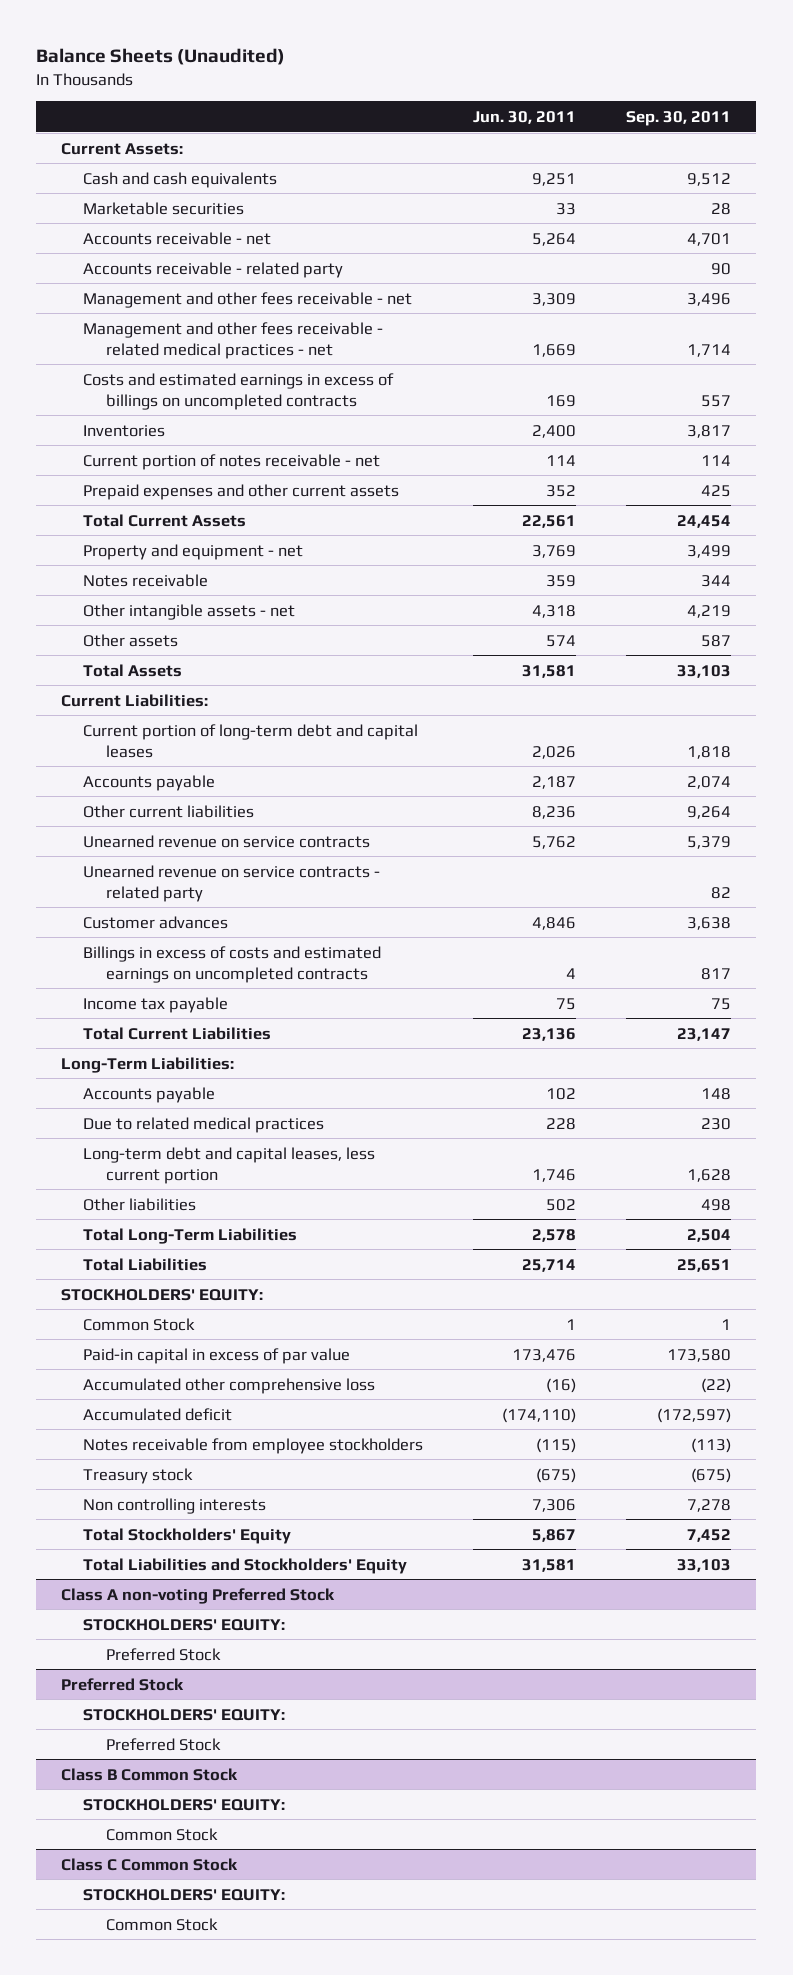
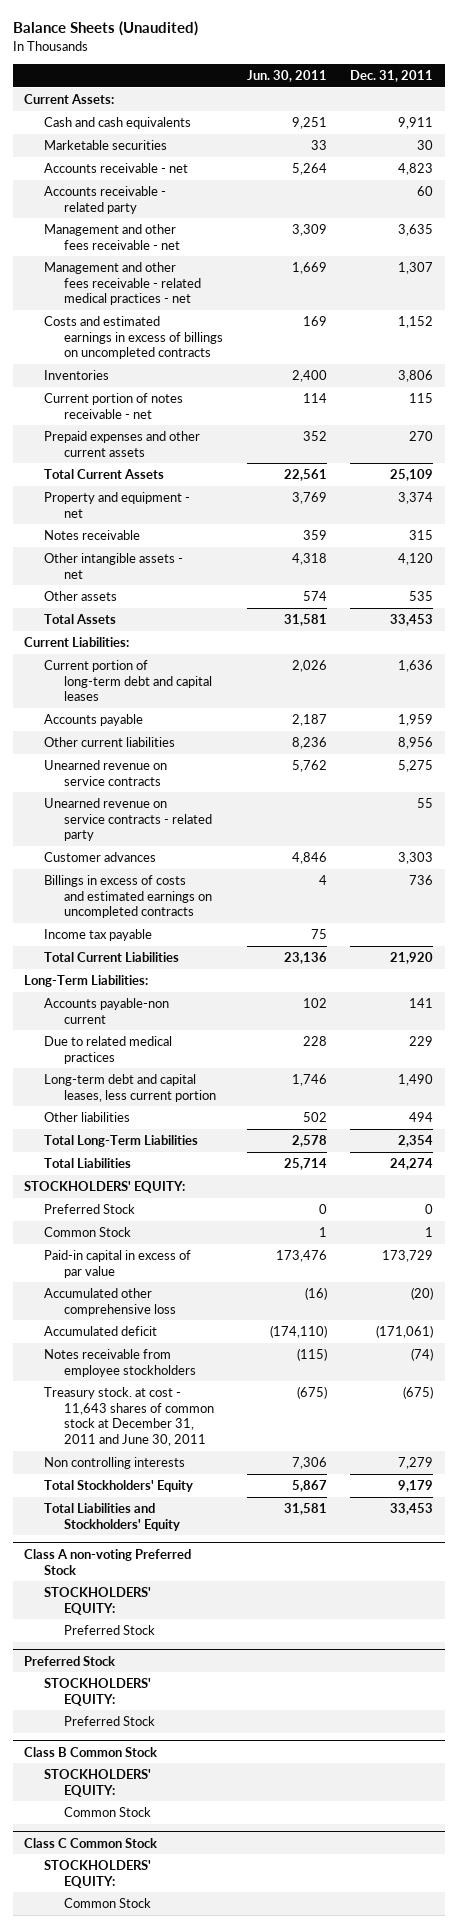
- | Jun. 30, 2011 | Sep. 30, 2011
+ | Jun. 30, 2011 | Dec. 31, 2011
- Accounts payable | 102 | 148
+ Accounts payable-non current | 102 | 141
+ Preferred Stock | 0 | 0
- Treasury stock | (675) | (675)
+ Treasury stock. at cost - 11,643 shares of common stock at December 31, 2011 and June 30, 2011 | (675) | (675)

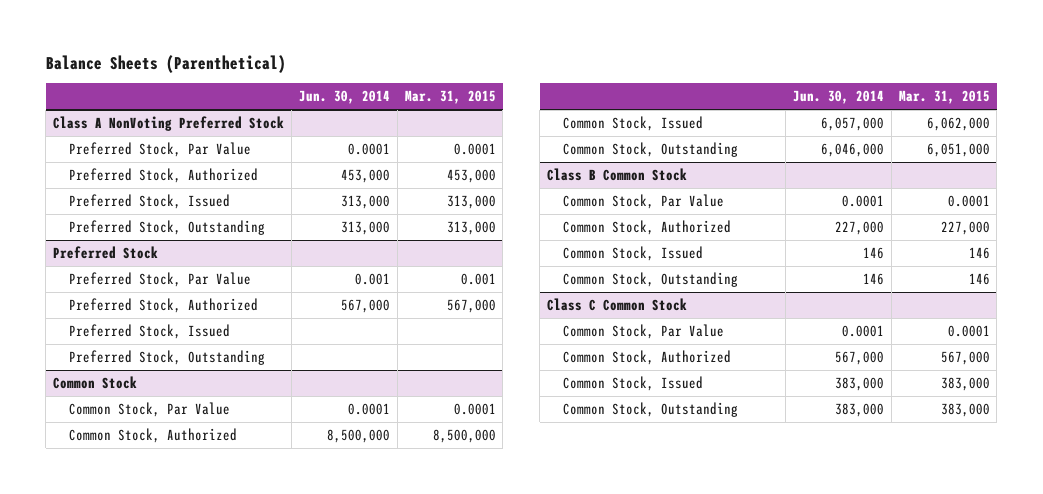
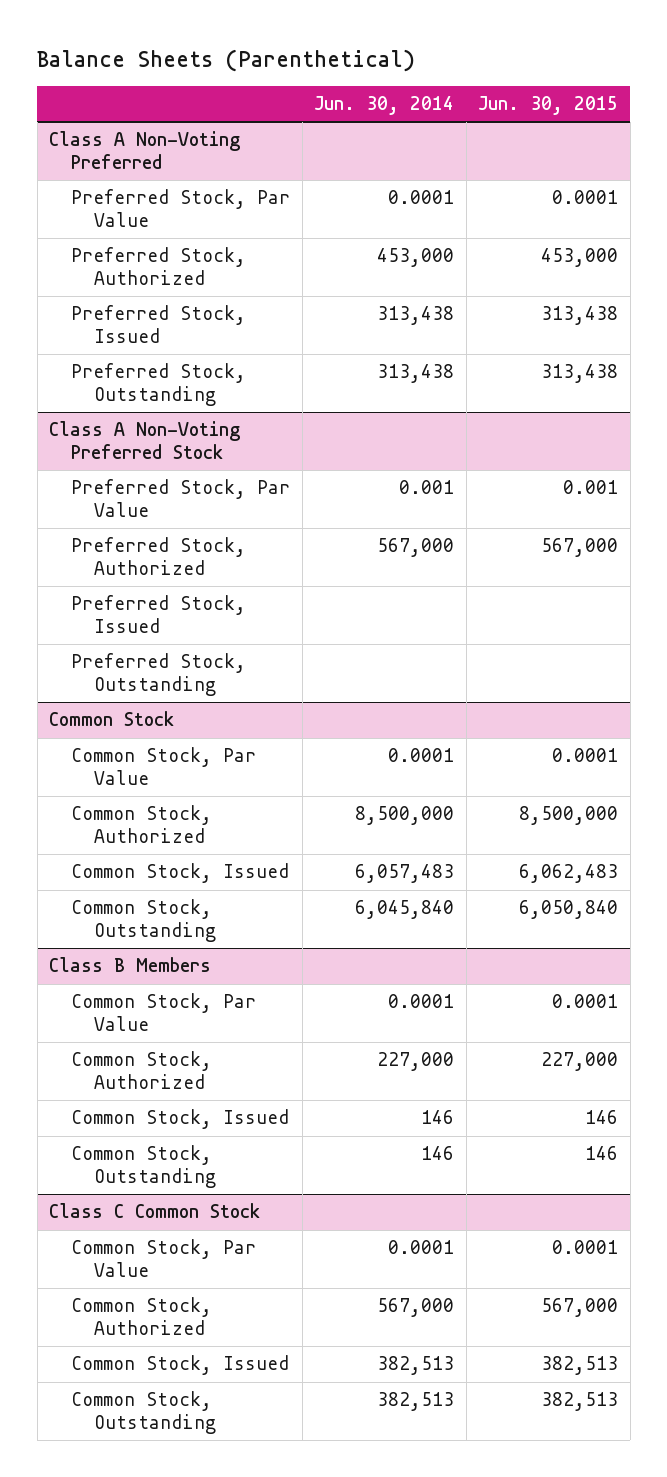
- | Jun. 30, 2014 | Mar. 31, 2015
+ | Jun. 30, 2014 | Jun. 30, 2015
- Class A NonVoting Preferred Stock
+ Class A Non-Voting Preferred
- Preferred Stock, Issued | 313,000 | 313,000
- Preferred Stock, Outstanding | 313,000 | 313,000
- Preferred Stock
+ Preferred Stock, Issued | 313,438 | 313,438
+ Preferred Stock, Outstanding | 313,438 | 313,438
+ Class A Non-Voting Preferred Stock
@ Common Stock
- Common Stock, Issued | 6,057,000 | 6,062,000
- Common Stock, Outstanding | 6,046,000 | 6,051,000
- Class B Common Stock
@ Common Stock
+ Common Stock, Issued | 6,057,483 | 6,062,483
+ Common Stock, Outstanding | 6,045,840 | 6,050,840
+ Class B Members
@ Class C Common Stock
- Common Stock, Issued | 383,000 | 383,000
- Common Stock, Outstanding | 383,000 | 383,000
+ Common Stock, Issued | 382,513 | 382,513
+ Common Stock, Outstanding | 382,513 | 382,513

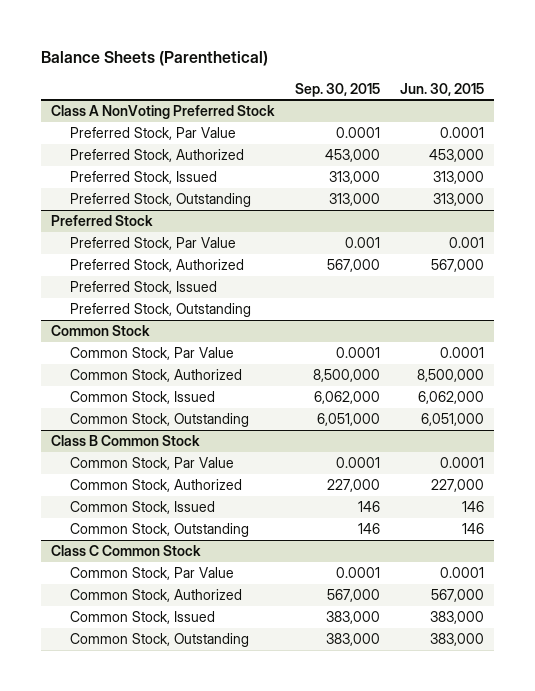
- | Jun. 30, 2014 | Jun. 30, 2015
+ | Sep. 30, 2015 | Jun. 30, 2015
- Class A Non-Voting Preferred
+ Class A NonVoting Preferred Stock
- Preferred Stock, Issued | 313,438 | 313,438
- Preferred Stock, Outstanding | 313,438 | 313,438
- Class A Non-Voting Preferred Stock
+ Preferred Stock, Issued | 313,000 | 313,000
+ Preferred Stock, Outstanding | 313,000 | 313,000
+ Preferred Stock
@ Common Stock
- Common Stock, Issued | 6,057,483 | 6,062,483
- Common Stock, Outstanding | 6,045,840 | 6,050,840
- Class B Members
@ Common Stock
+ Common Stock, Issued | 6,062,000 | 6,062,000
+ Common Stock, Outstanding | 6,051,000 | 6,051,000
+ Class B Common Stock
@ Class C Common Stock
- Common Stock, Issued | 382,513 | 382,513
- Common Stock, Outstanding | 382,513 | 382,513
+ Common Stock, Issued | 383,000 | 383,000
+ Common Stock, Outstanding | 383,000 | 383,000

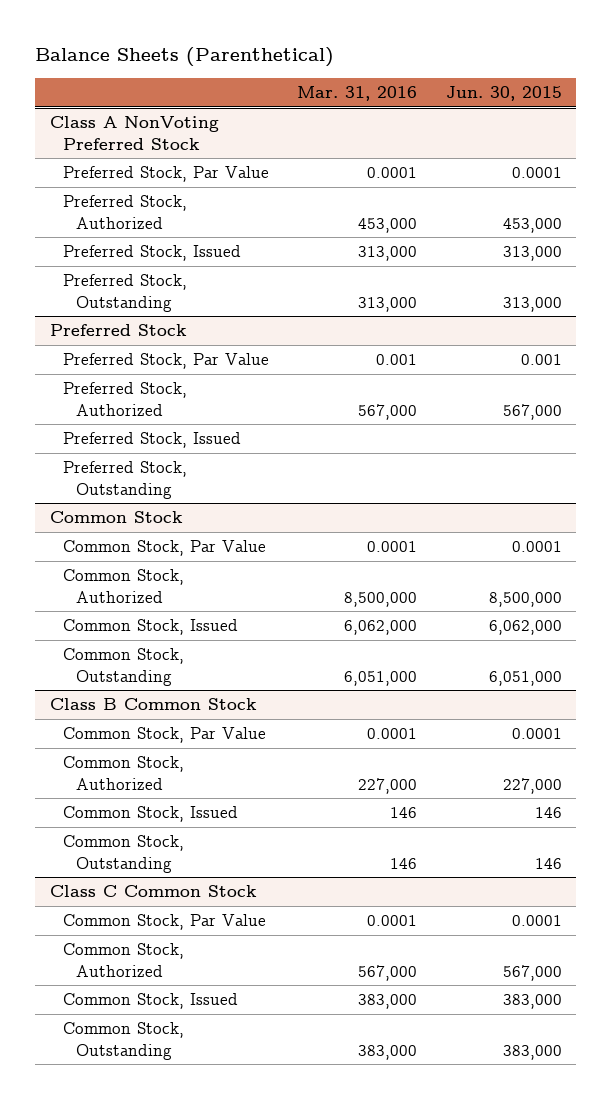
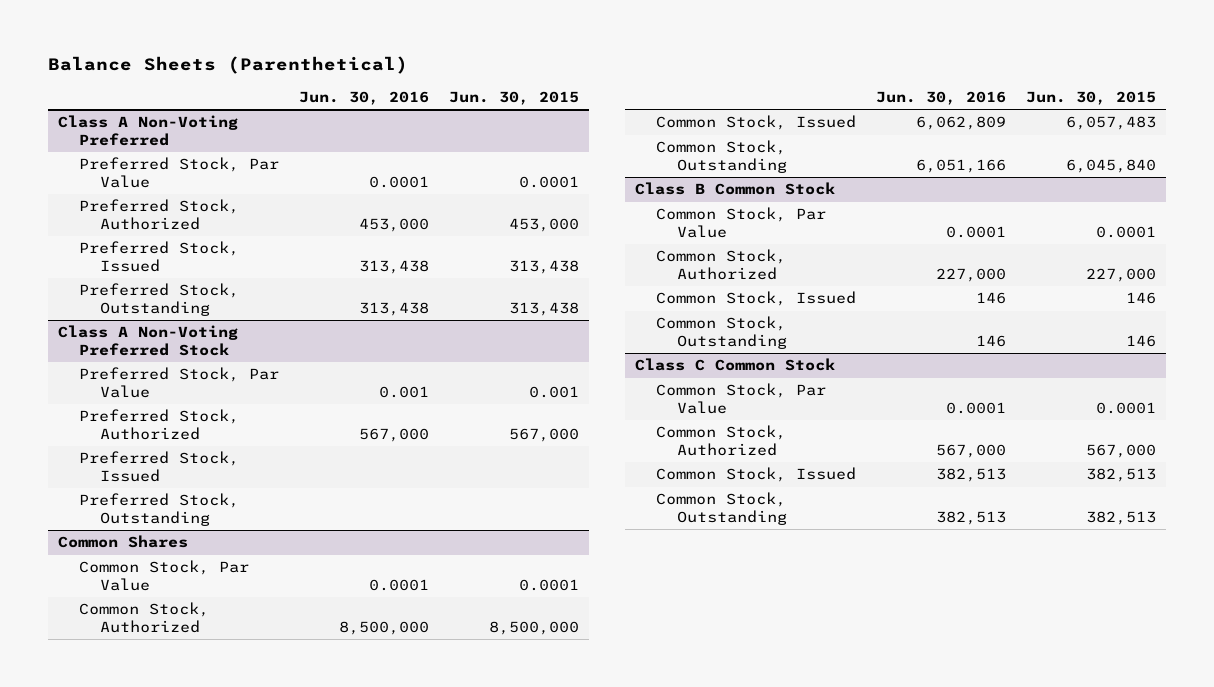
- | Mar. 31, 2016 | Jun. 30, 2015
+ | Jun. 30, 2016 | Jun. 30, 2015
- Class A NonVoting Preferred Stock
+ Class A Non-Voting Preferred
- Preferred Stock, Issued | 313,000 | 313,000
- Preferred Stock, Outstanding | 313,000 | 313,000
- Preferred Stock
+ Preferred Stock, Issued | 313,438 | 313,438
+ Preferred Stock, Outstanding | 313,438 | 313,438
+ Class A Non-Voting Preferred Stock
- Common Stock
+ Common Shares
- Common Stock, Issued | 6,062,000 | 6,062,000
- Common Stock, Outstanding | 6,051,000 | 6,051,000
+ Common Stock, Issued | 6,062,809 | 6,057,483
+ Common Stock, Outstanding | 6,051,166 | 6,045,840
@ Class C Common Stock
- Common Stock, Issued | 383,000 | 383,000
- Common Stock, Outstanding | 383,000 | 383,000
+ Common Stock, Issued | 382,513 | 382,513
+ Common Stock, Outstanding | 382,513 | 382,513

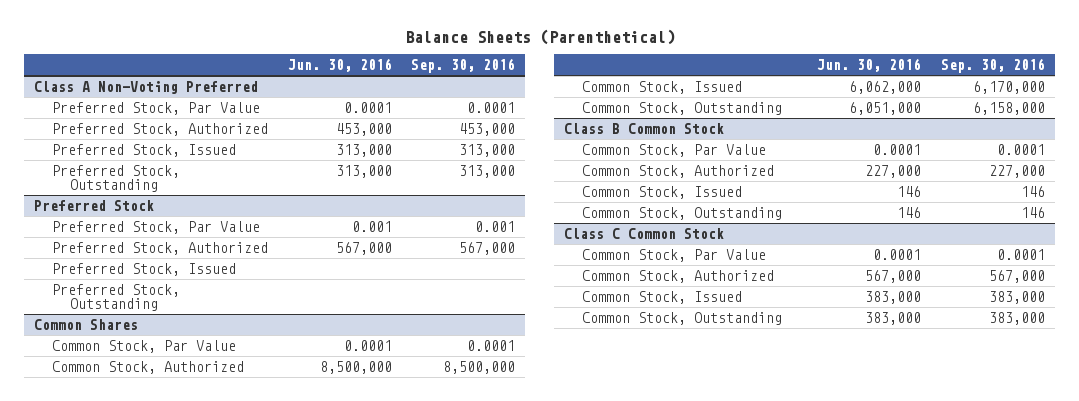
- | Jun. 30, 2016 | Jun. 30, 2015
+ | Jun. 30, 2016 | Sep. 30, 2016
@ Class A Non-Voting Preferred
- Preferred Stock, Issued | 313,438 | 313,438
- Preferred Stock, Outstanding | 313,438 | 313,438
- Class A Non-Voting Preferred Stock
@ Class A Non-Voting Preferred
+ Preferred Stock, Issued | 313,000 | 313,000
+ Preferred Stock, Outstanding | 313,000 | 313,000
+ Preferred Stock
@ Common Shares
- Common Stock, Issued | 6,062,809 | 6,057,483
- Common Stock, Outstanding | 6,051,166 | 6,045,840
+ Common Stock, Issued | 6,062,000 | 6,170,000
+ Common Stock, Outstanding | 6,051,000 | 6,158,000
@ Class C Common Stock
- Common Stock, Issued | 382,513 | 382,513
- Common Stock, Outstanding | 382,513 | 382,513
+ Common Stock, Issued | 383,000 | 383,000
+ Common Stock, Outstanding | 383,000 | 383,000

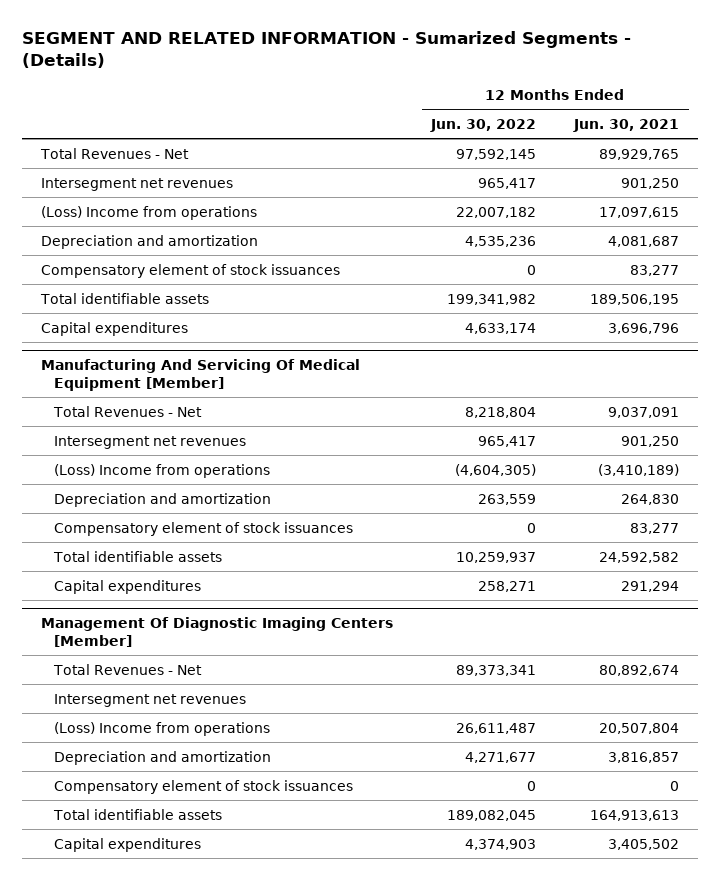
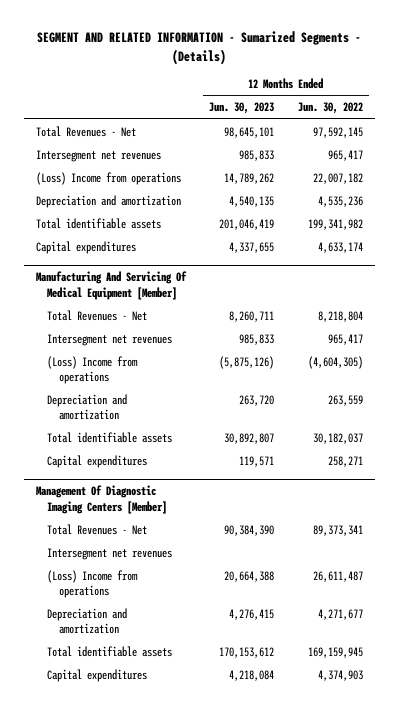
- | 12 Months Ended Jun. 30, 2022 | 12 Months Ended Jun. 30, 2021
+ | 12 Months Ended Jun. 30, 2023 | 12 Months Ended Jun. 30, 2022
- Compensatory element of stock issuances | 0 | 83,277
@ Manufacturing And Servicing Of Medical Equipment [Member]
- Compensatory element of stock issuances | 0 | 83,277
- Total identifiable assets | 10,259,937 | 24,592,582
+ Total identifiable assets | 30,892,807 | 30,182,037
@ Management Of Diagnostic Imaging Centers [Member]
- Compensatory element of stock issuances | 0 | 0
- Total identifiable assets | 189,082,045 | 164,913,613
+ Total identifiable assets | 170,153,612 | 169,159,945

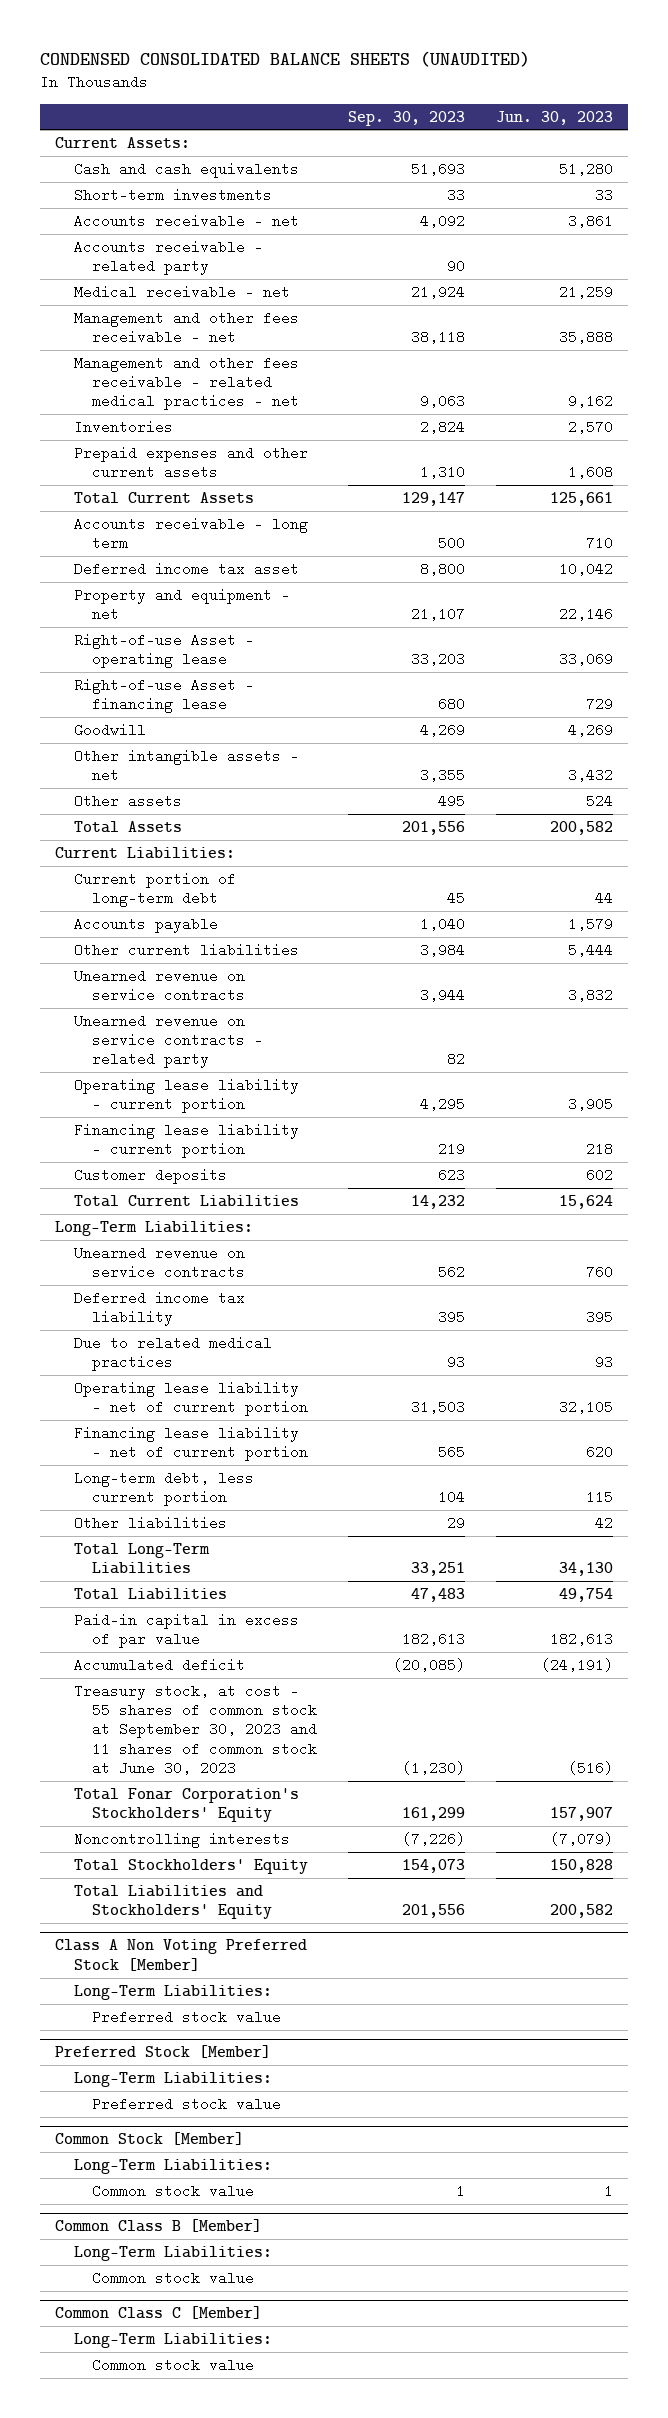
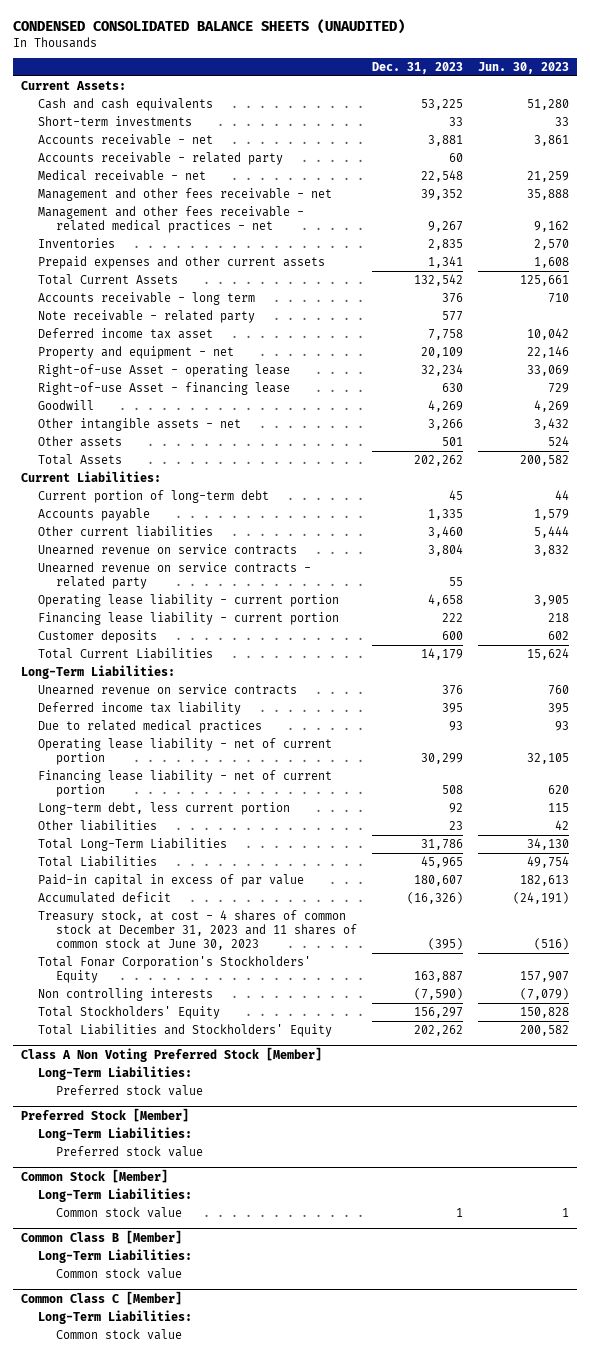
- | Sep. 30, 2023 | Jun. 30, 2023
+ | Dec. 31, 2023 | Jun. 30, 2023
+ Note receivable - related party | 577 |
- Treasury stock, at cost - 55 shares of common stock at September 30, 2023 and 11 shares of common stock at June 30, 2023 | (1,230) | (516)
+ Treasury stock, at cost - 4 shares of common stock at December 31, 2023 and 11 shares of common stock at June 30, 2023 | (395) | (516)
- Noncontrolling interests | (7,226) | (7,079)
+ Non controlling interests | (7,590) | (7,079)

